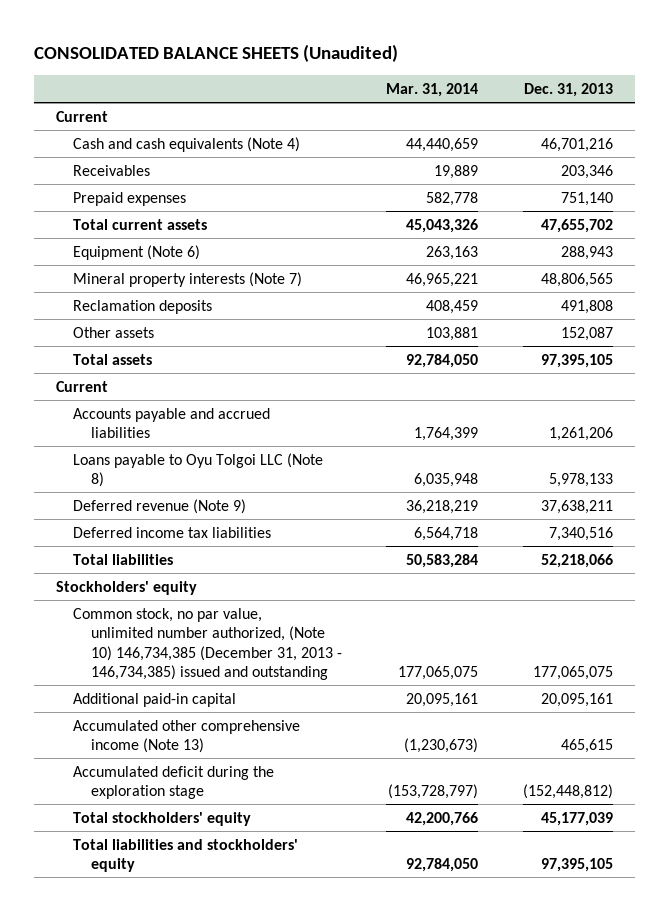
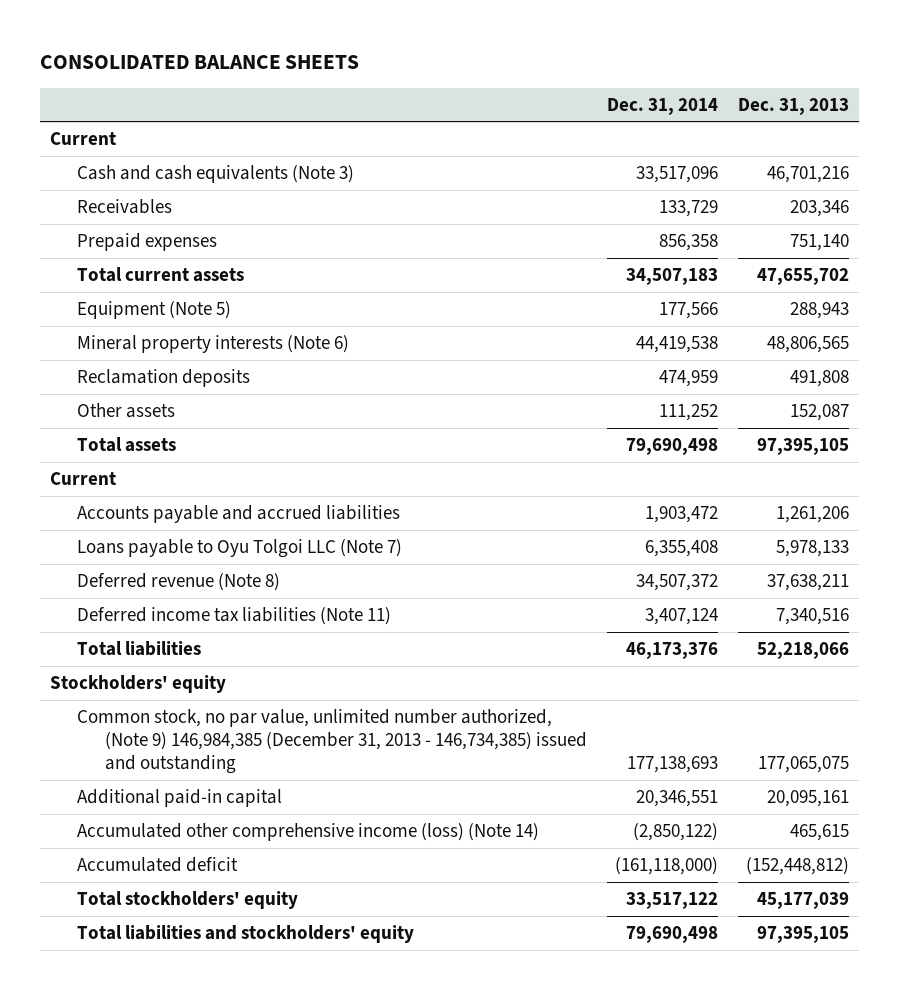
- CONSOLIDATED BALANCE SHEETS (Unaudited)
+ CONSOLIDATED BALANCE SHEETS
- | Mar. 31, 2014 | Dec. 31, 2013
+ | Dec. 31, 2014 | Dec. 31, 2013
- Cash and cash equivalents (Note 4) | 44,440,659 | 46,701,216
+ Cash and cash equivalents (Note 3) | 33,517,096 | 46,701,216
- Equipment (Note 6) | 263,163 | 288,943
- Mineral property interests (Note 7) | 46,965,221 | 48,806,565
+ Equipment (Note 5) | 177,566 | 288,943
+ Mineral property interests (Note 6) | 44,419,538 | 48,806,565
- Loans payable to Oyu Tolgoi LLC (Note 8) | 6,035,948 | 5,978,133
- Deferred revenue (Note 9) | 36,218,219 | 37,638,211
- Deferred income tax liabilities | 6,564,718 | 7,340,516
+ Loans payable to Oyu Tolgoi LLC (Note 7) | 6,355,408 | 5,978,133
+ Deferred revenue (Note 8) | 34,507,372 | 37,638,211
+ Deferred income tax liabilities (Note 11) | 3,407,124 | 7,340,516
- Common stock, no par value, unlimited number authorized, (Note 10) 146,734,385 (December 31, 2013 - 146,734,385) issued and outstanding | 177,065,075 | 177,065,075
+ Common stock, no par value, unlimited number authorized, (Note 9) 146,984,385 (December 31, 2013 - 146,734,385) issued and outstanding | 177,138,693 | 177,065,075
- Accumulated other comprehensive income (Note 13) | (1,230,673) | 465,615
- Accumulated deficit during the exploration stage | (153,728,797) | (152,448,812)
+ Accumulated other comprehensive income (loss) (Note 14) | (2,850,122) | 465,615
+ Accumulated deficit | (161,118,000) | (152,448,812)

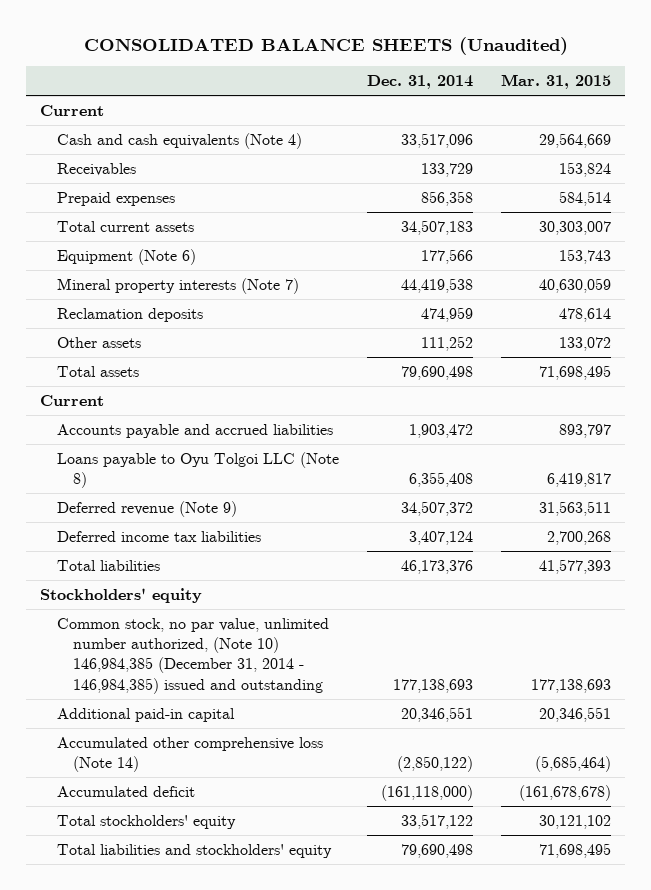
- CONSOLIDATED BALANCE SHEETS
+ CONSOLIDATED BALANCE SHEETS (Unaudited)
- | Dec. 31, 2014 | Dec. 31, 2013
+ | Dec. 31, 2014 | Mar. 31, 2015
- Cash and cash equivalents (Note 3) | 33,517,096 | 46,701,216
+ Cash and cash equivalents (Note 4) | 33,517,096 | 29,564,669
- Equipment (Note 5) | 177,566 | 288,943
- Mineral property interests (Note 6) | 44,419,538 | 48,806,565
+ Equipment (Note 6) | 177,566 | 153,743
+ Mineral property interests (Note 7) | 44,419,538 | 40,630,059
- Loans payable to Oyu Tolgoi LLC (Note 7) | 6,355,408 | 5,978,133
- Deferred revenue (Note 8) | 34,507,372 | 37,638,211
- Deferred income tax liabilities (Note 11) | 3,407,124 | 7,340,516
+ Loans payable to Oyu Tolgoi LLC (Note 8) | 6,355,408 | 6,419,817
+ Deferred revenue (Note 9) | 34,507,372 | 31,563,511
+ Deferred income tax liabilities | 3,407,124 | 2,700,268
- Common stock, no par value, unlimited number authorized, (Note 9) 146,984,385 (December 31, 2013 - 146,734,385) issued and outstanding | 177,138,693 | 177,065,075
+ Common stock, no par value, unlimited number authorized, (Note 10) 146,984,385 (December 31, 2014 - 146,984,385) issued and outstanding | 177,138,693 | 177,138,693
- Accumulated other comprehensive income (loss) (Note 14) | (2,850,122) | 465,615
+ Accumulated other comprehensive loss (Note 14) | (2,850,122) | (5,685,464)

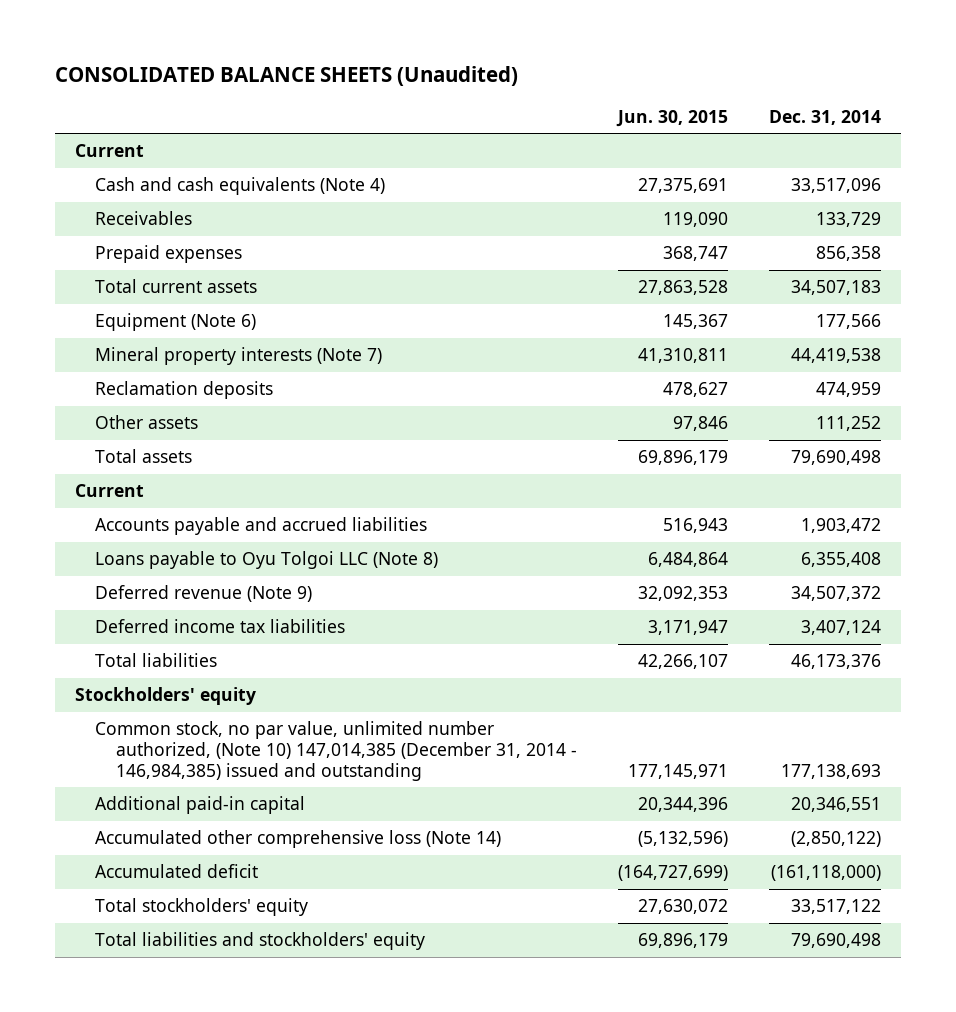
- | Dec. 31, 2014 | Mar. 31, 2015
+ | Jun. 30, 2015 | Dec. 31, 2014
- Common stock, no par value, unlimited number authorized, (Note 10) 146,984,385 (December 31, 2014 - 146,984,385) issued and outstanding | 177,138,693 | 177,138,693
+ Common stock, no par value, unlimited number authorized, (Note 10) 147,014,385 (December 31, 2014 - 146,984,385) issued and outstanding | 177,145,971 | 177,138,693

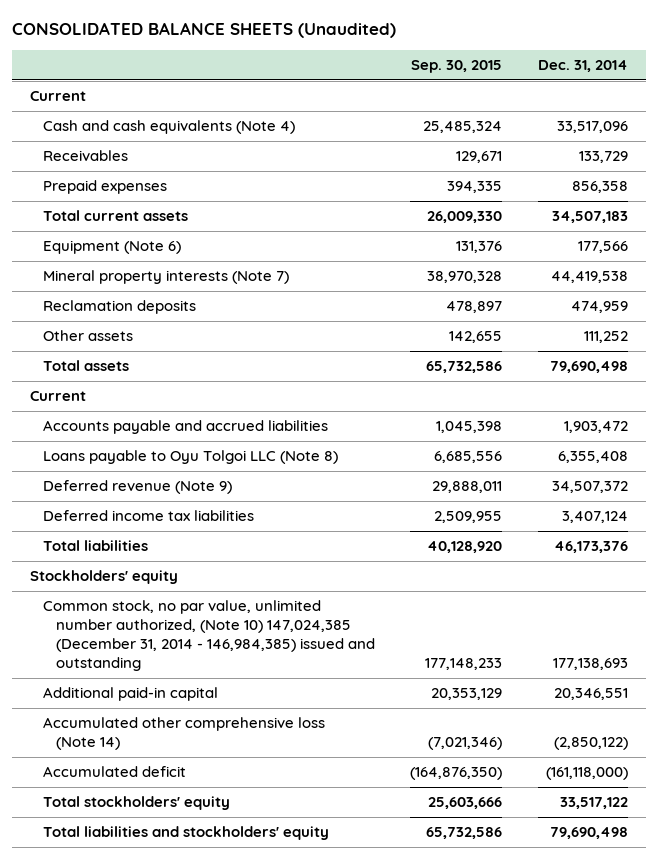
- | Jun. 30, 2015 | Dec. 31, 2014
+ | Sep. 30, 2015 | Dec. 31, 2014
- Common stock, no par value, unlimited number authorized, (Note 10) 147,014,385 (December 31, 2014 - 146,984,385) issued and outstanding | 177,145,971 | 177,138,693
+ Common stock, no par value, unlimited number authorized, (Note 10) 147,024,385 (December 31, 2014 - 146,984,385) issued and outstanding | 177,148,233 | 177,138,693

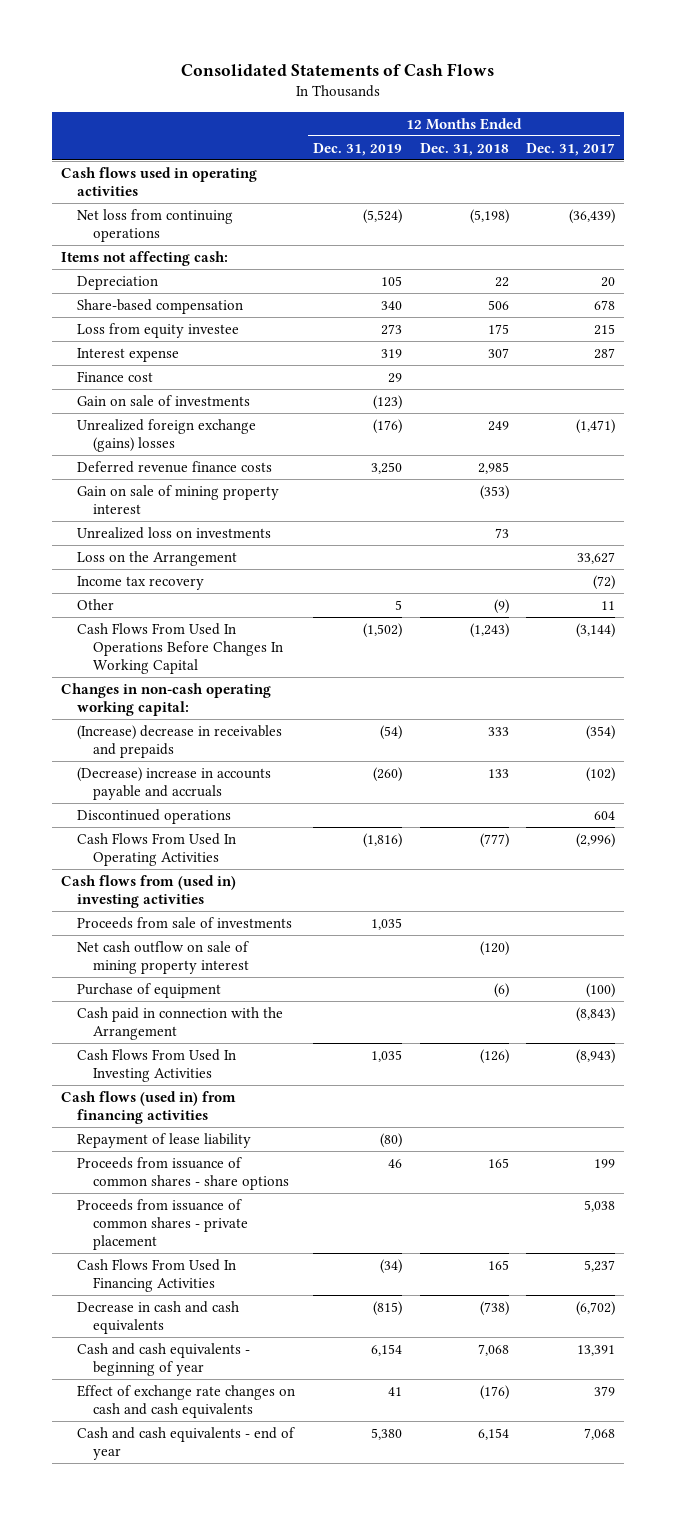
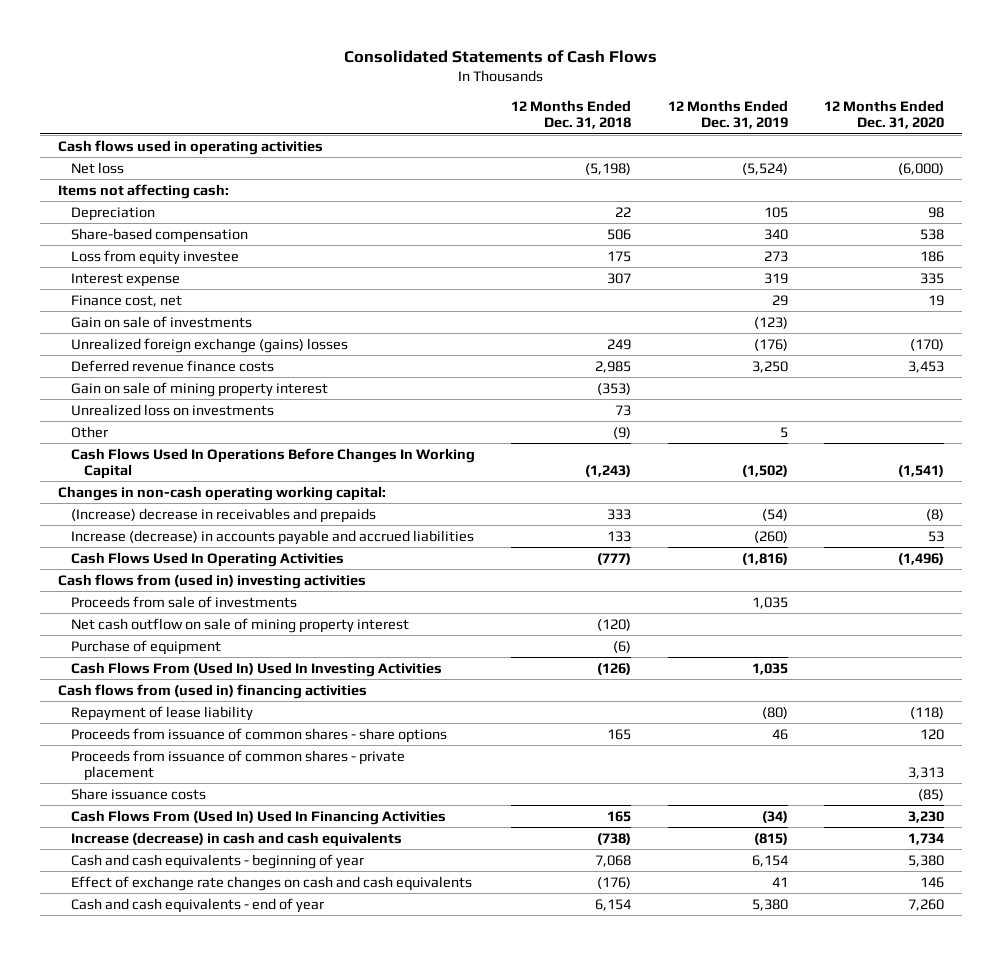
- | 12 Months Ended Dec. 31, 2019 | 12 Months Ended Dec. 31, 2018 | 12 Months Ended Dec. 31, 2017
+ | 12 Months Ended Dec. 31, 2018 | 12 Months Ended Dec. 31, 2019 | 12 Months Ended Dec. 31, 2020
- Net loss from continuing operations | (5,524) | (5,198) | (36,439)
+ Net loss | (5,198) | (5,524) | (6,000)
- Finance cost | 29 | |
+ Finance cost, net | | 29 | 19
- Loss on the Arrangement | | | 33,627
- Income tax recovery | | | (72)
- Cash Flows From Used In Operations Before Changes In Working Capital | (1,502) | (1,243) | (3,144)
+ Cash Flows Used In Operations Before Changes In Working Capital | (1,243) | (1,502) | (1,541)
- (Decrease) increase in accounts payable and accruals | (260) | 133 | (102)
- Discontinued operations | | | 604
- Cash Flows From Used In Operating Activities | (1,816) | (777) | (2,996)
+ Increase (decrease) in accounts payable and accrued liabilities | 133 | (260) | 53
+ Cash Flows Used In Operating Activities | (777) | (1,816) | (1,496)
- Cash paid in connection with the Arrangement | | | (8,843)
- Cash Flows From Used In Investing Activities | 1,035 | (126) | (8,943)
- Cash flows (used in) from financing activities
+ Cash Flows From (Used In) Used In Investing Activities | (126) | 1,035 |
+ Cash flows from (used in) financing activities
- Cash Flows From Used In Financing Activities | (34) | 165 | 5,237
- Decrease in cash and cash equivalents | (815) | (738) | (6,702)
+ Share issuance costs | | | (85)
+ Cash Flows From (Used In) Used In Financing Activities | 165 | (34) | 3,230
+ Increase (decrease) in cash and cash equivalents | (738) | (815) | 1,734

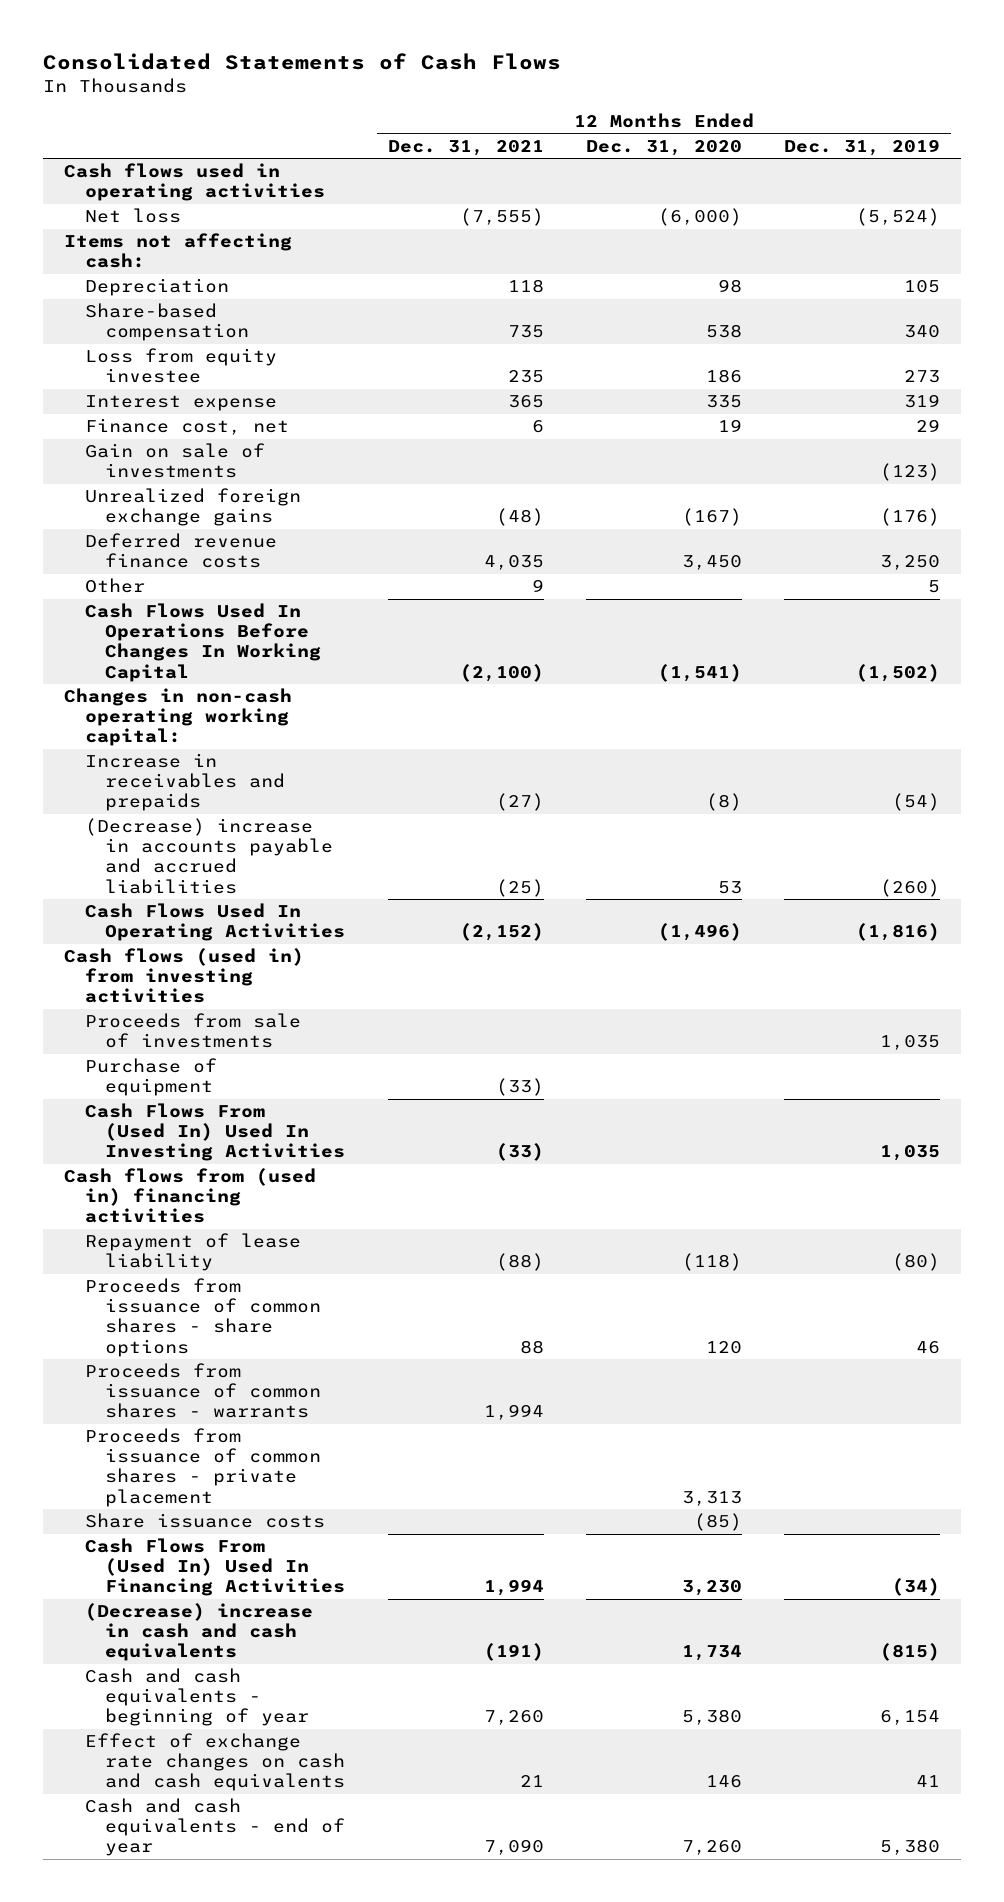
- | 12 Months Ended Dec. 31, 2018 | 12 Months Ended Dec. 31, 2019 | 12 Months Ended Dec. 31, 2020
+ | 12 Months Ended Dec. 31, 2021 | 12 Months Ended Dec. 31, 2020 | 12 Months Ended Dec. 31, 2019
- Unrealized foreign exchange (gains) losses | 249 | (176) | (170)
- Deferred revenue finance costs | 2,985 | 3,250 | 3,453
- Gain on sale of mining property interest | (353) | |
- Unrealized loss on investments | 73 | |
+ Unrealized foreign exchange gains | (48) | (167) | (176)
+ Deferred revenue finance costs | 4,035 | 3,450 | 3,250
- (Increase) decrease in receivables and prepaids | 333 | (54) | (8)
- Increase (decrease) in accounts payable and accrued liabilities | 133 | (260) | 53
+ Increase in receivables and prepaids | (27) | (8) | (54)
+ (Decrease) increase in accounts payable and accrued liabilities | (25) | 53 | (260)
- Cash flows from (used in) investing activities
+ Cash flows (used in) from investing activities
- Net cash outflow on sale of mining property interest | (120) | |
+ Proceeds from issuance of common shares - warrants | 1,994 | |
- Increase (decrease) in cash and cash equivalents | (738) | (815) | 1,734
+ (Decrease) increase in cash and cash equivalents | (191) | 1,734 | (815)

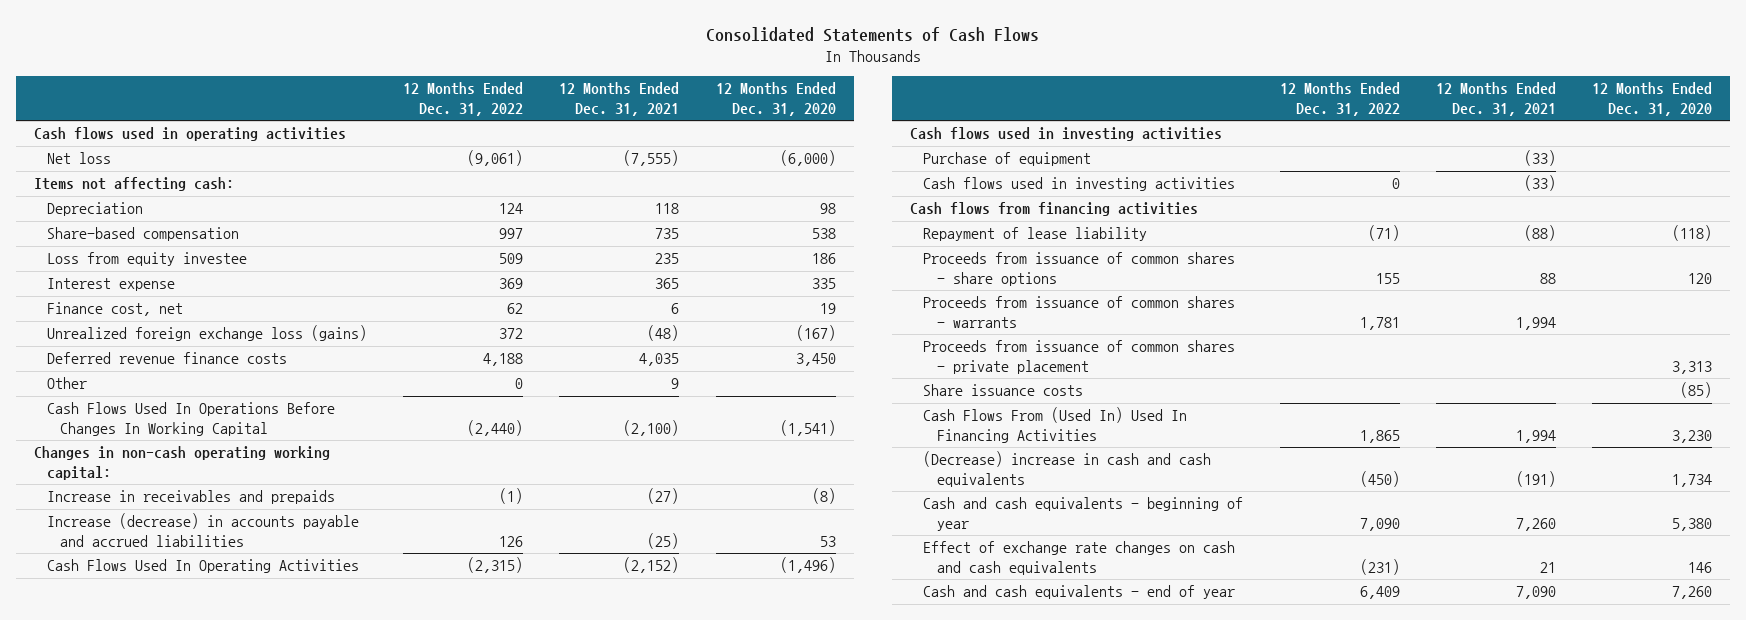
- | 12 Months Ended Dec. 31, 2021 | 12 Months Ended Dec. 31, 2020 | 12 Months Ended Dec. 31, 2019
+ | 12 Months Ended Dec. 31, 2022 | 12 Months Ended Dec. 31, 2021 | 12 Months Ended Dec. 31, 2020
- Gain on sale of investments | | | (123)
- Unrealized foreign exchange gains | (48) | (167) | (176)
+ Unrealized foreign exchange loss (gains) | 372 | (48) | (167)
- (Decrease) increase in accounts payable and accrued liabilities | (25) | 53 | (260)
+ Increase (decrease) in accounts payable and accrued liabilities | 126 | (25) | 53
- Cash flows (used in) from investing activities
- Proceeds from sale of investments | | | 1,035
+ Cash flows used in investing activities
- Cash Flows From (Used In) Used In Investing Activities | (33) | | 1,035
- Cash flows from (used in) financing activities
+ Cash flows used in investing activities | 0 | (33) |
+ Cash flows from financing activities

